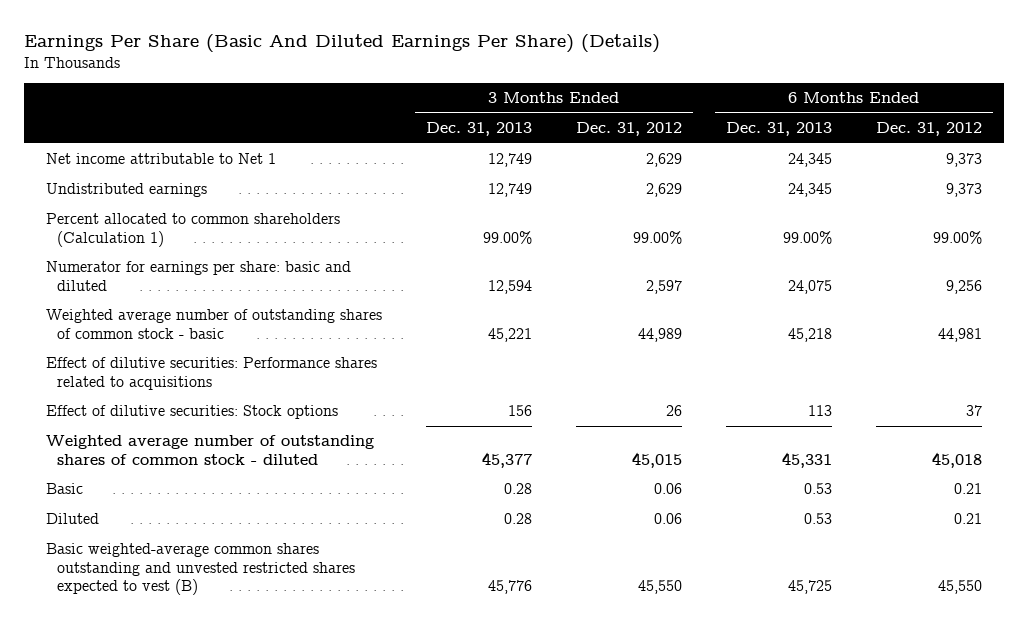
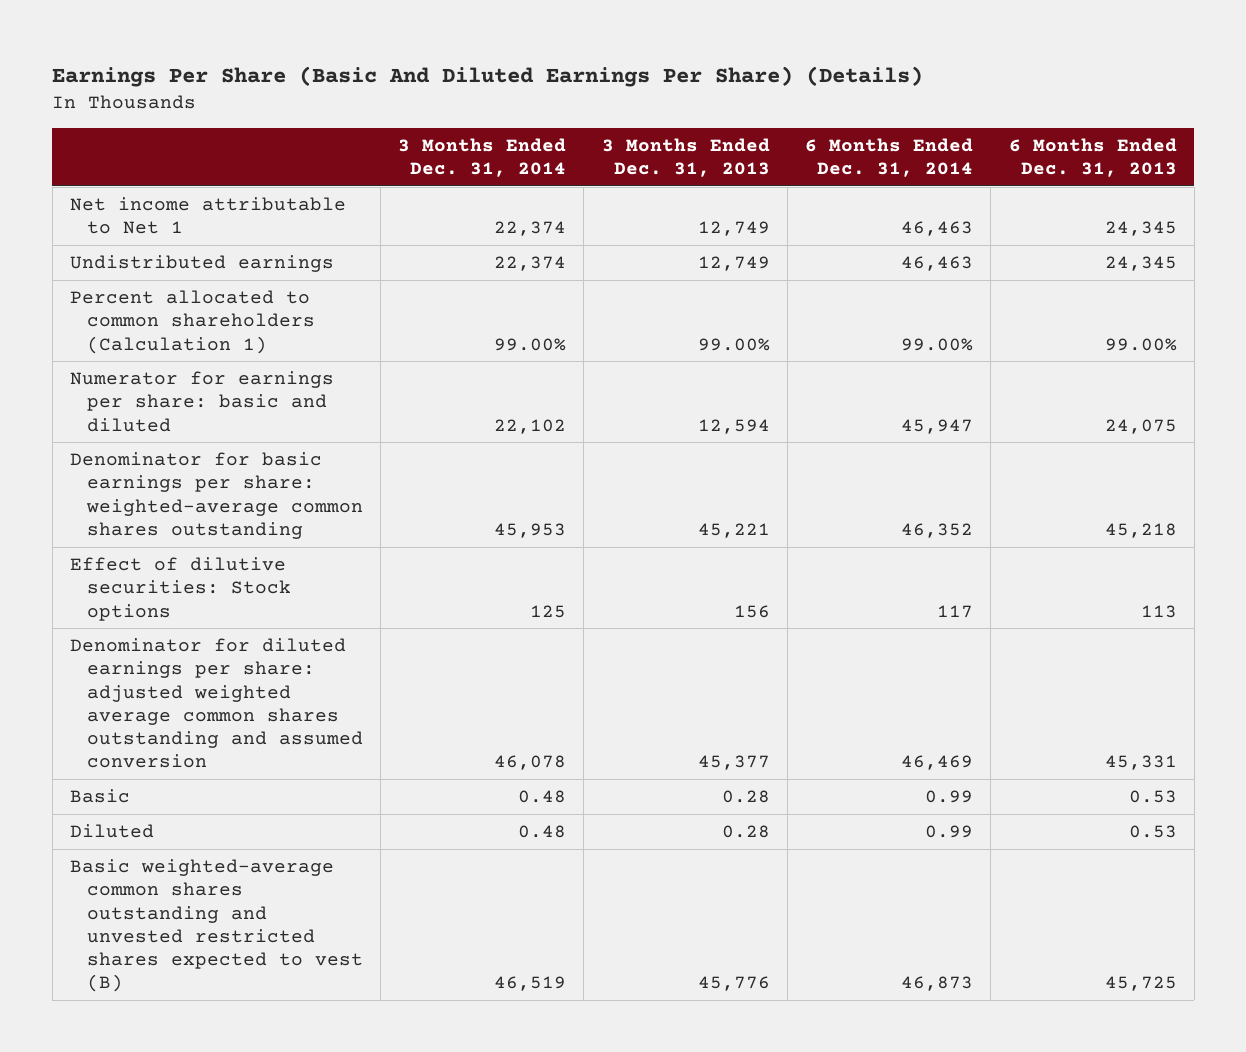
- | 3 Months Ended Dec. 31, 2013 | 3 Months Ended Dec. 31, 2012 | 6 Months Ended Dec. 31, 2013 | 6 Months Ended Dec. 31, 2012
+ | 3 Months Ended Dec. 31, 2014 | 3 Months Ended Dec. 31, 2013 | 6 Months Ended Dec. 31, 2014 | 6 Months Ended Dec. 31, 2013
- Weighted average number of outstanding shares of common stock - basic | 45,221 | 44,989 | 45,218 | 44,981
- Effect of dilutive securities: Performance shares related to acquisitions
+ Denominator for basic earnings per share: weighted-average common shares outstanding | 45,953 | 45,221 | 46,352 | 45,218
- Weighted average number of outstanding shares of common stock - diluted | 45,377 | 45,015 | 45,331 | 45,018
+ Denominator for diluted earnings per share: adjusted weighted average common shares outstanding and assumed conversion | 46,078 | 45,377 | 46,469 | 45,331

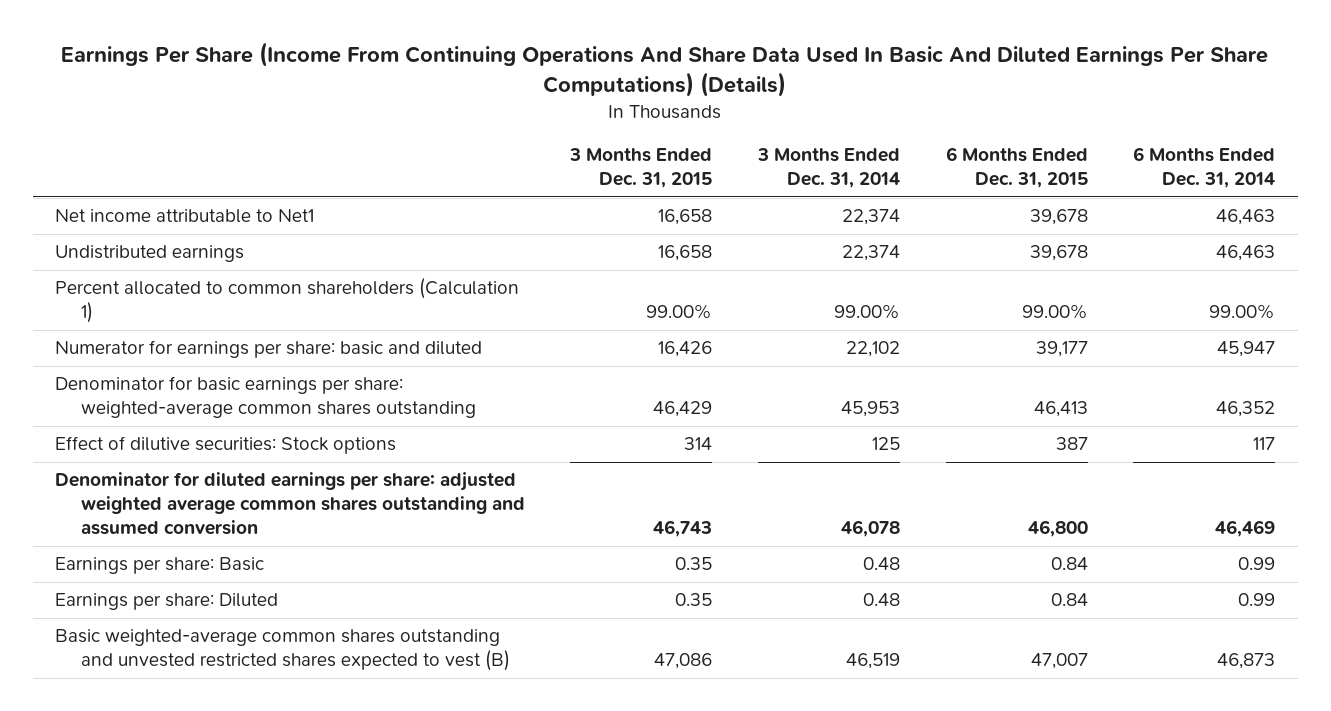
- Earnings Per Share (Basic And Diluted Earnings Per Share) (Details)
+ Earnings Per Share (Income From Continuing Operations And Share Data Used In Basic And Diluted Earnings Per Share Computations) (Details)
- | 3 Months Ended Dec. 31, 2014 | 3 Months Ended Dec. 31, 2013 | 6 Months Ended Dec. 31, 2014 | 6 Months Ended Dec. 31, 2013
+ | 3 Months Ended Dec. 31, 2015 | 3 Months Ended Dec. 31, 2014 | 6 Months Ended Dec. 31, 2015 | 6 Months Ended Dec. 31, 2014
- Net income attributable to Net 1 | 22,374 | 12,749 | 46,463 | 24,345
+ Net income attributable to Net1 | 16,658 | 22,374 | 39,678 | 46,463
- Basic | 0.48 | 0.28 | 0.99 | 0.53
- Diluted | 0.48 | 0.28 | 0.99 | 0.53
+ Earnings per share: Basic | 0.35 | 0.48 | 0.84 | 0.99
+ Earnings per share: Diluted | 0.35 | 0.48 | 0.84 | 0.99

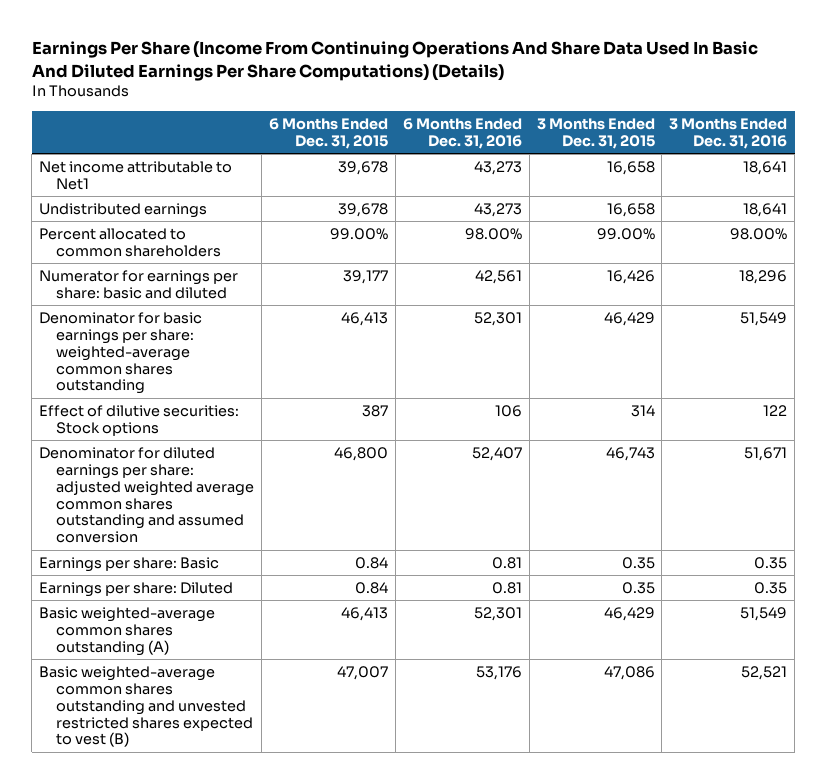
- | 3 Months Ended Dec. 31, 2015 | 3 Months Ended Dec. 31, 2014 | 6 Months Ended Dec. 31, 2015 | 6 Months Ended Dec. 31, 2014
+ | 6 Months Ended Dec. 31, 2015 | 6 Months Ended Dec. 31, 2016 | 3 Months Ended Dec. 31, 2015 | 3 Months Ended Dec. 31, 2016
- Percent allocated to common shareholders (Calculation 1) | 99.00% | 99.00% | 99.00% | 99.00%
+ Percent allocated to common shareholders | 99.00% | 98.00% | 99.00% | 98.00%
+ Basic weighted-average common shares outstanding (A) | 46,413 | 52,301 | 46,429 | 51,549

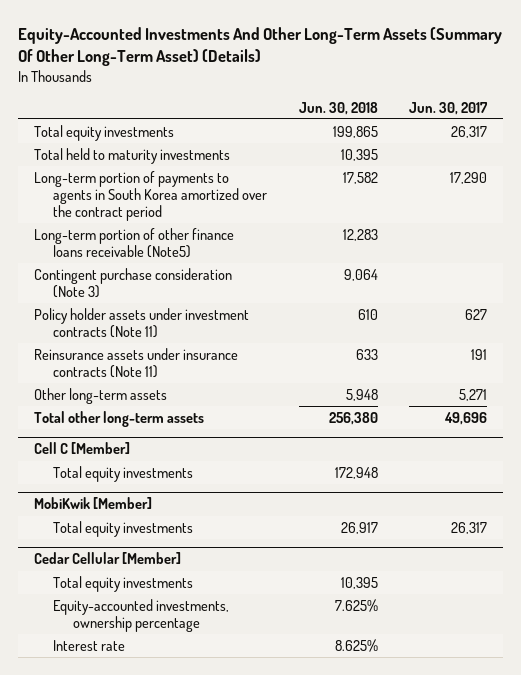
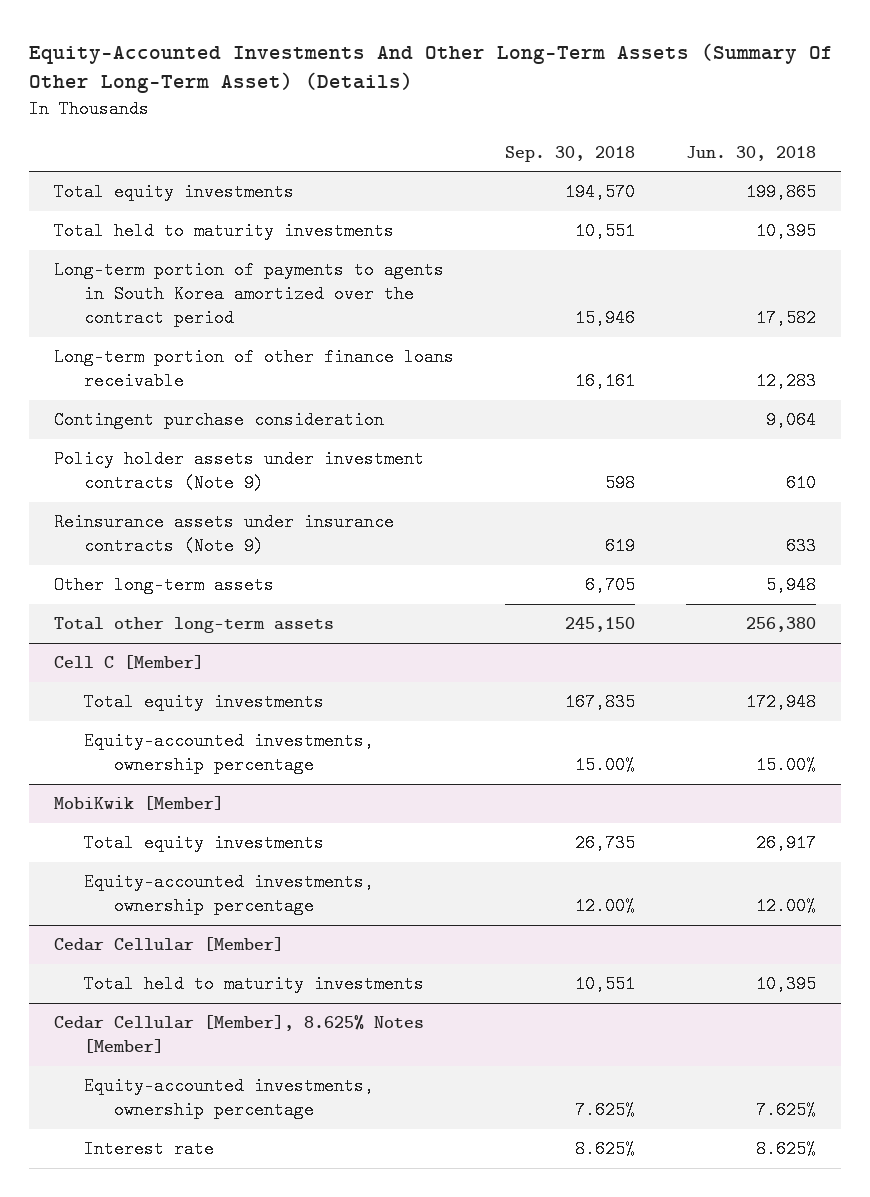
- | Jun. 30, 2018 | Jun. 30, 2017
+ | Sep. 30, 2018 | Jun. 30, 2018
- Long-term portion of other finance loans receivable (Note5) | 12,283 |
- Contingent purchase consideration (Note 3) | 9,064 |
- Policy holder assets under investment contracts (Note 11) | 610 | 627
- Reinsurance assets under insurance contracts (Note 11) | 633 | 191
+ Long-term portion of other finance loans receivable | 16,161 | 12,283
+ Contingent purchase consideration | | 9,064
+ Policy holder assets under investment contracts (Note 9) | 598 | 610
+ Reinsurance assets under insurance contracts (Note 9) | 619 | 633
@ Cell C [Member]
+ Equity-accounted investments, ownership percentage | 15.00% | 15.00%
@ MobiKwik [Member]
+ Equity-accounted investments, ownership percentage | 12.00% | 12.00%
@ Cedar Cellular [Member]
- Total equity investments | 10,395 |
+ Total held to maturity investments | 10,551 | 10,395
+ Cedar Cellular [Member], 8.625% Notes [Member]

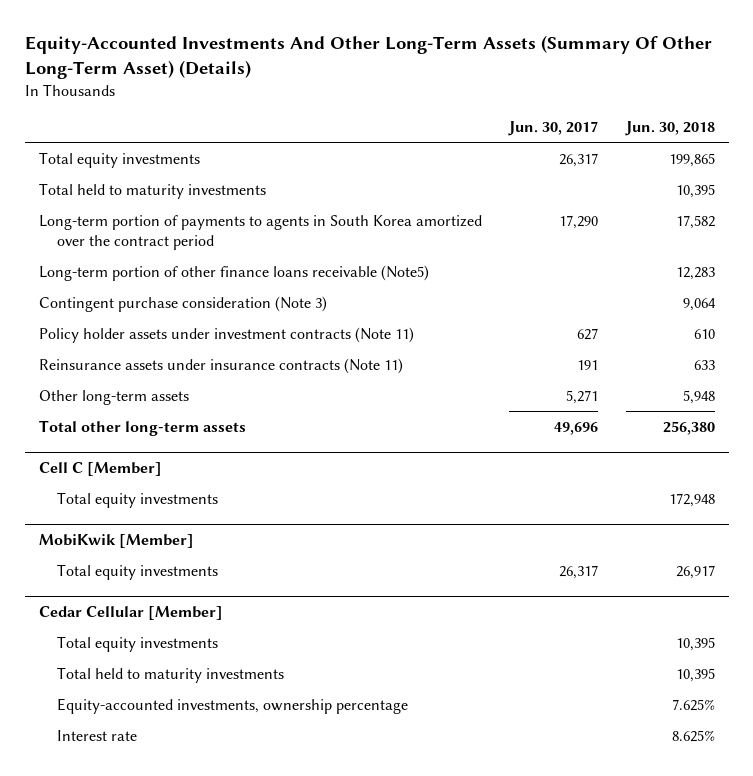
- | Sep. 30, 2018 | Jun. 30, 2018
+ | Jun. 30, 2017 | Jun. 30, 2018
- Long-term portion of other finance loans receivable | 16,161 | 12,283
- Contingent purchase consideration | | 9,064
- Policy holder assets under investment contracts (Note 9) | 598 | 610
- Reinsurance assets under insurance contracts (Note 9) | 619 | 633
+ Long-term portion of other finance loans receivable (Note5) | | 12,283
+ Contingent purchase consideration (Note 3) | | 9,064
+ Policy holder assets under investment contracts (Note 11) | 627 | 610
+ Reinsurance assets under insurance contracts (Note 11) | 191 | 633
@ Cell C [Member]
- Equity-accounted investments, ownership percentage | 15.00% | 15.00%
@ MobiKwik [Member]
- Equity-accounted investments, ownership percentage | 12.00% | 12.00%
@ Cedar Cellular [Member]
+ Total equity investments | | 10,395
- Cedar Cellular [Member], 8.625% Notes [Member]

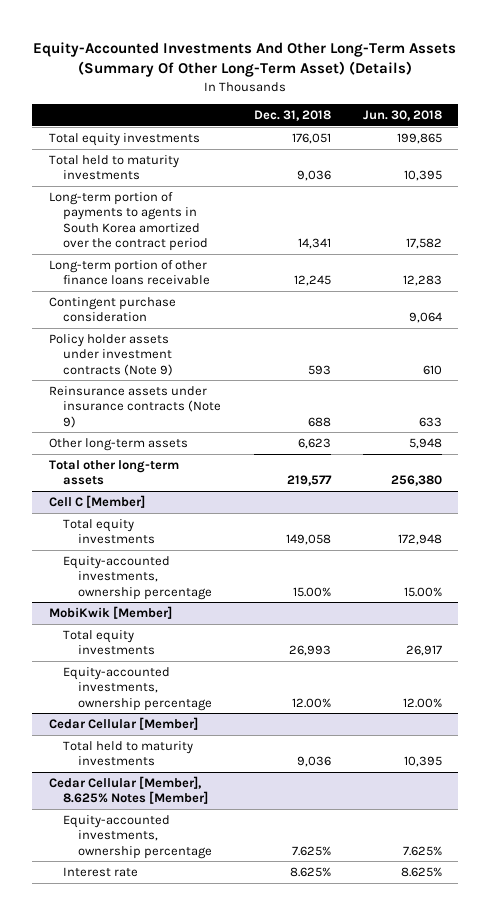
- | Jun. 30, 2017 | Jun. 30, 2018
+ | Dec. 31, 2018 | Jun. 30, 2018
- Long-term portion of other finance loans receivable (Note5) | | 12,283
- Contingent purchase consideration (Note 3) | | 9,064
- Policy holder assets under investment contracts (Note 11) | 627 | 610
- Reinsurance assets under insurance contracts (Note 11) | 191 | 633
+ Long-term portion of other finance loans receivable | 12,245 | 12,283
+ Contingent purchase consideration | | 9,064
+ Policy holder assets under investment contracts (Note 9) | 593 | 610
+ Reinsurance assets under insurance contracts (Note 9) | 688 | 633
@ Cell C [Member]
+ Equity-accounted investments, ownership percentage | 15.00% | 15.00%
@ MobiKwik [Member]
+ Equity-accounted investments, ownership percentage | 12.00% | 12.00%
@ Cedar Cellular [Member]
- Total equity investments | | 10,395
+ Cedar Cellular [Member], 8.625% Notes [Member]

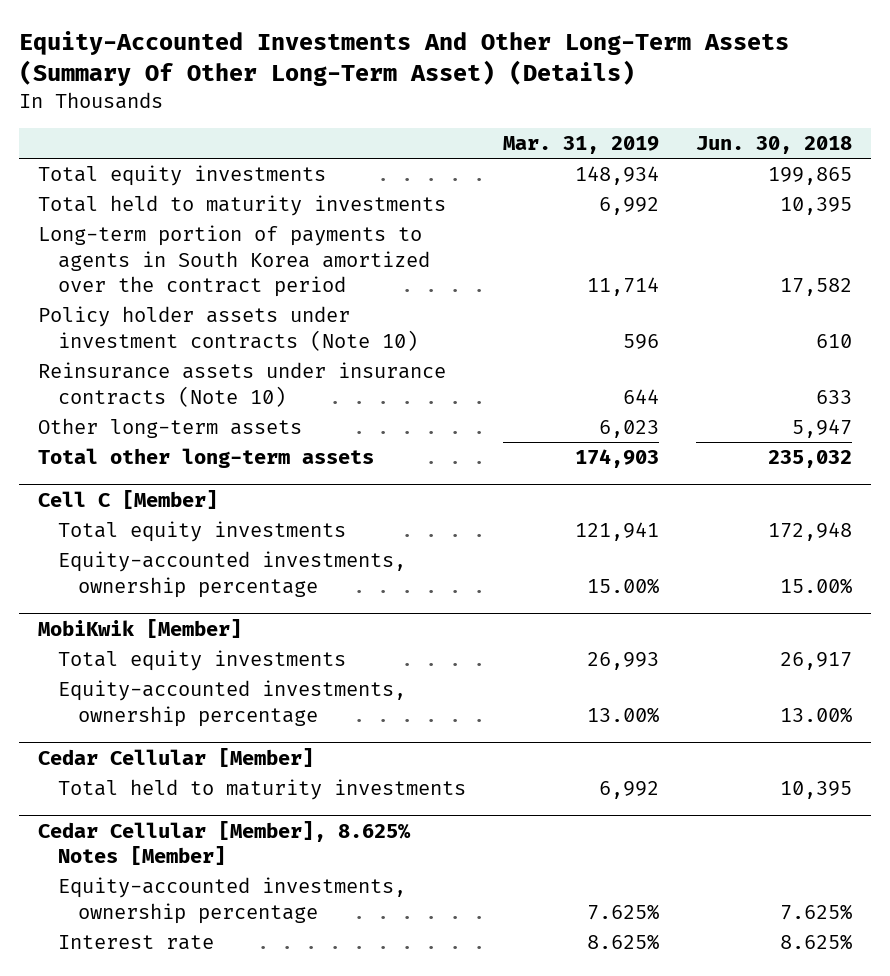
- | Dec. 31, 2018 | Jun. 30, 2018
+ | Mar. 31, 2019 | Jun. 30, 2018
- Long-term portion of other finance loans receivable | 12,245 | 12,283
- Contingent purchase consideration | | 9,064
- Policy holder assets under investment contracts (Note 9) | 593 | 610
- Reinsurance assets under insurance contracts (Note 9) | 688 | 633
- Other long-term assets | 6,623 | 5,948
- Total other long-term assets | 219,577 | 256,380
+ Policy holder assets under investment contracts (Note 10) | 596 | 610
+ Reinsurance assets under insurance contracts (Note 10) | 644 | 633
+ Other long-term assets | 6,023 | 5,947
+ Total other long-term assets | 174,903 | 235,032
@ MobiKwik [Member]
- Equity-accounted investments, ownership percentage | 12.00% | 12.00%
+ Equity-accounted investments, ownership percentage | 13.00% | 13.00%

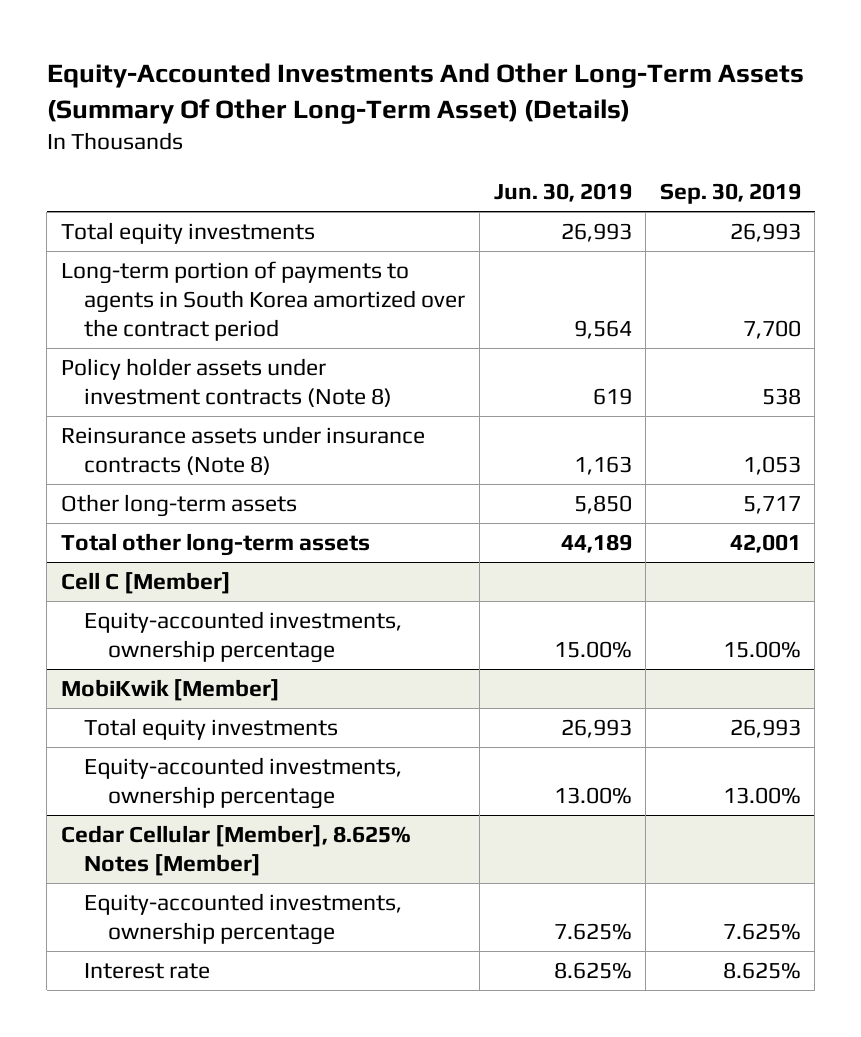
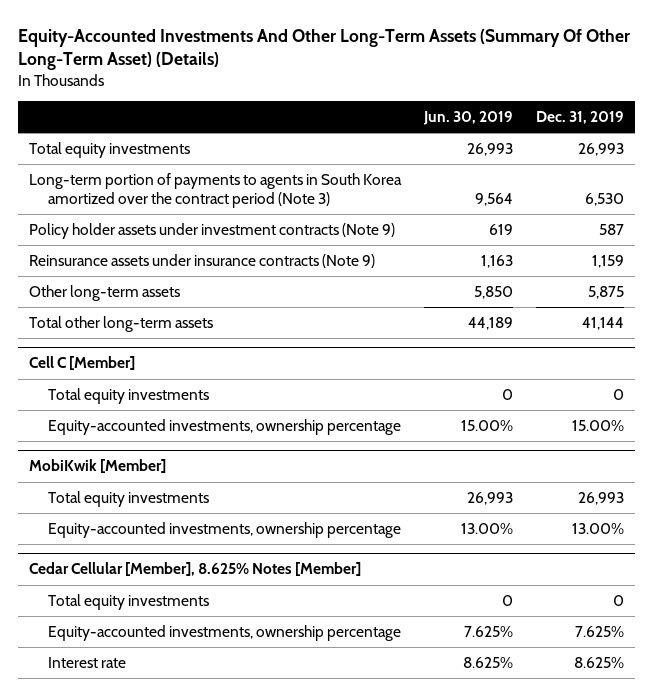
- | Jun. 30, 2019 | Sep. 30, 2019
+ | Jun. 30, 2019 | Dec. 31, 2019
- Long-term portion of payments to agents in South Korea amortized over the contract period | 9,564 | 7,700
- Policy holder assets under investment contracts (Note 8) | 619 | 538
- Reinsurance assets under insurance contracts (Note 8) | 1,163 | 1,053
+ Long-term portion of payments to agents in South Korea amortized over the contract period (Note 3) | 9,564 | 6,530
+ Policy holder assets under investment contracts (Note 9) | 619 | 587
+ Reinsurance assets under insurance contracts (Note 9) | 1,163 | 1,159
@ Cell C [Member]
+ Total equity investments | 0 | 0
@ Cedar Cellular [Member], 8.625% Notes [Member]
+ Total equity investments | 0 | 0

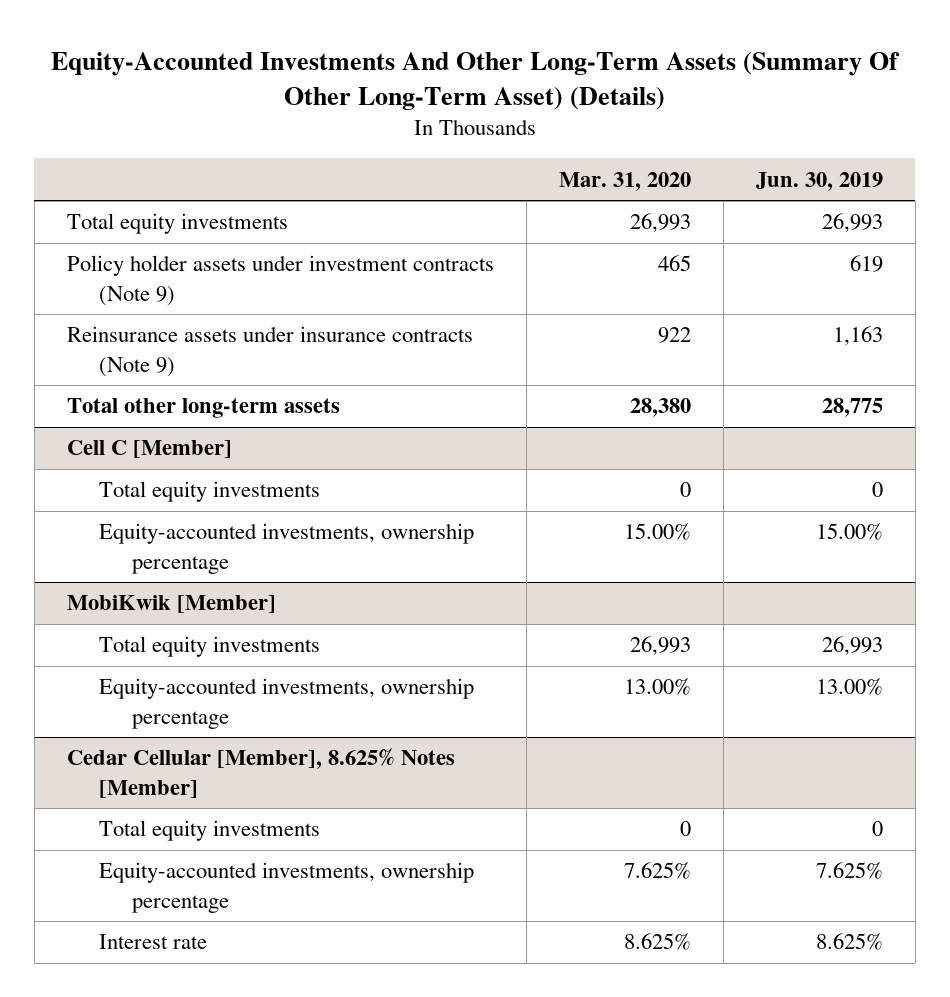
- | Jun. 30, 2019 | Dec. 31, 2019
+ | Mar. 31, 2020 | Jun. 30, 2019
- Long-term portion of payments to agents in South Korea amortized over the contract period (Note 3) | 9,564 | 6,530
- Other long-term assets | 5,850 | 5,875
- Total other long-term assets | 44,189 | 41,144
+ Total other long-term assets | 28,380 | 28,775

